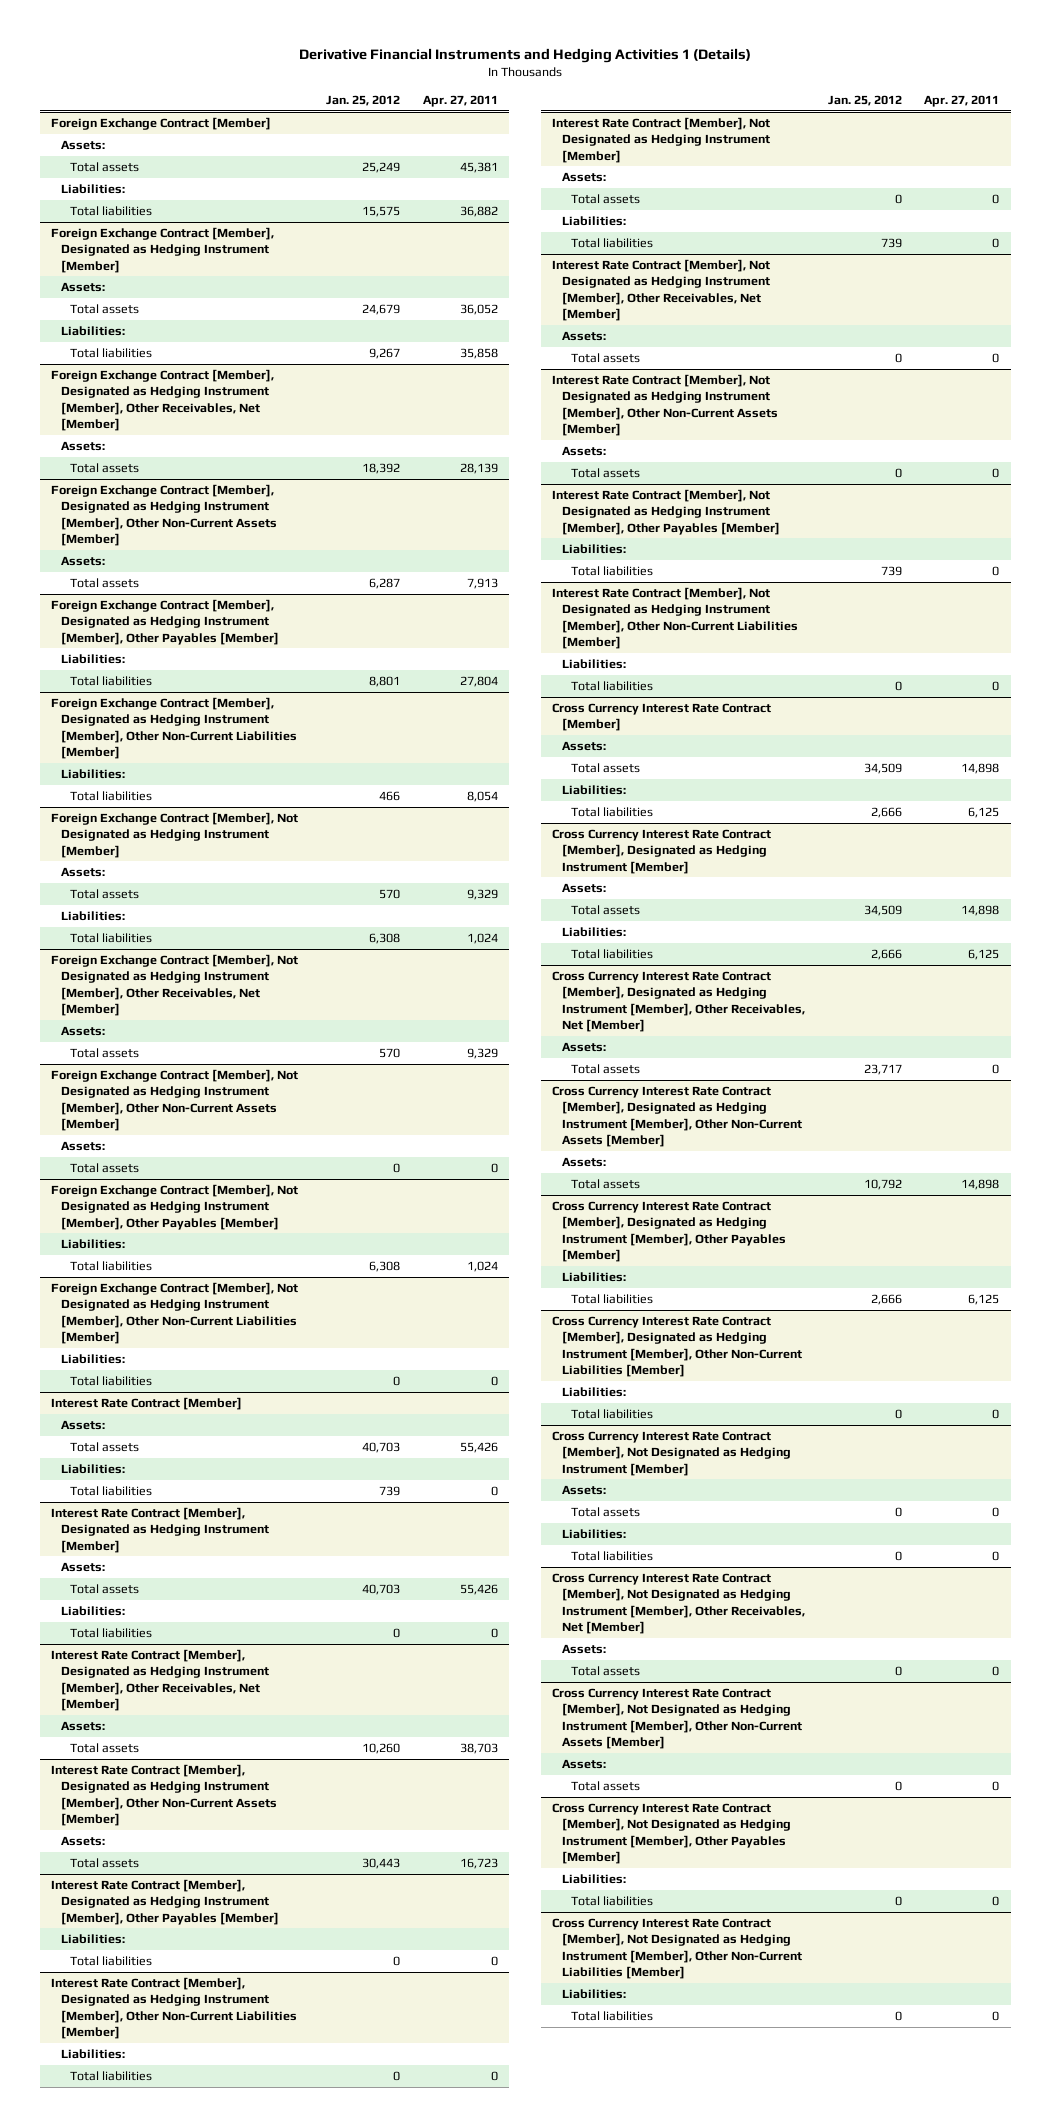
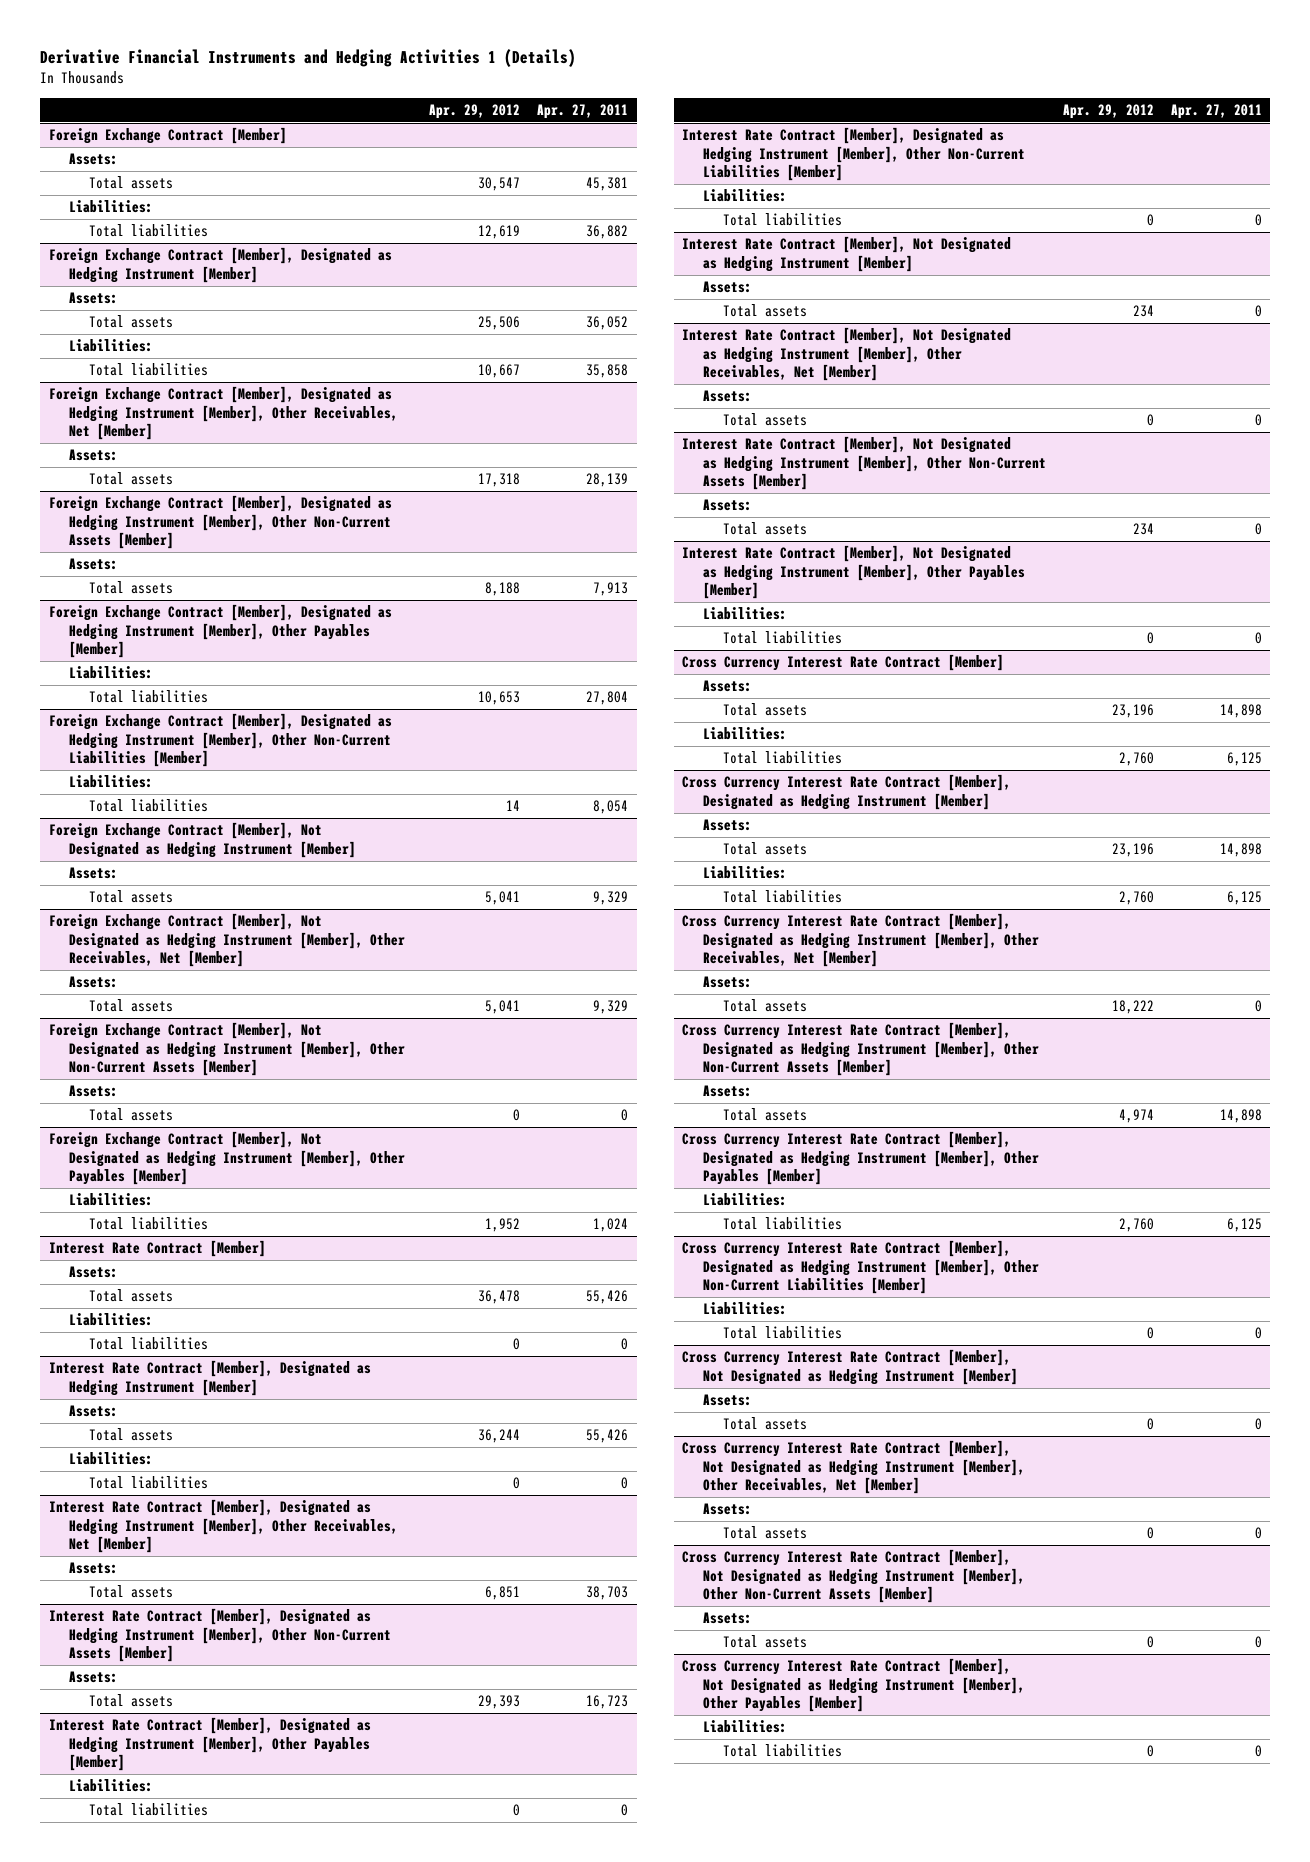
- | Jan. 25, 2012 | Apr. 27, 2011
+ | Apr. 29, 2012 | Apr. 27, 2011
@ Foreign Exchange Contract [Member], Not Designated as Hedging Instrument [Member]
- Liabilities:
- Total liabilities | 6,308 | 1,024
- Foreign Exchange Contract [Member], Not Designated as Hedging Instrument [Member], Other Non-Current Liabilities [Member]
- Liabilities:
- Total liabilities | 0 | 0
@ Interest Rate Contract [Member], Not Designated as Hedging Instrument [Member]
- Liabilities:
- Total liabilities | 739 | 0
- Interest Rate Contract [Member], Not Designated as Hedging Instrument [Member], Other Non-Current Liabilities [Member]
- Liabilities:
- Total liabilities | 0 | 0
@ Cross Currency Interest Rate Contract [Member], Not Designated as Hedging Instrument [Member]
- Liabilities:
- Total liabilities | 0 | 0
- Cross Currency Interest Rate Contract [Member], Not Designated as Hedging Instrument [Member], Other Non-Current Liabilities [Member]
- Liabilities:
- Total liabilities | 0 | 0

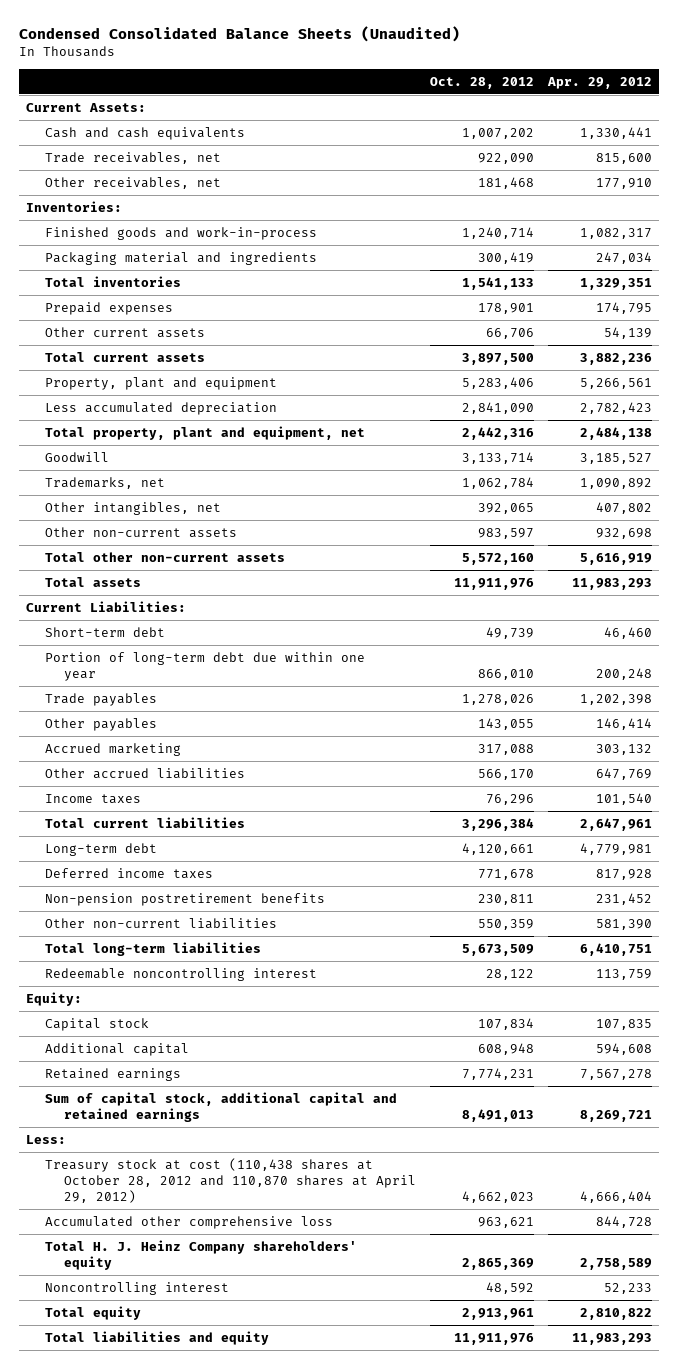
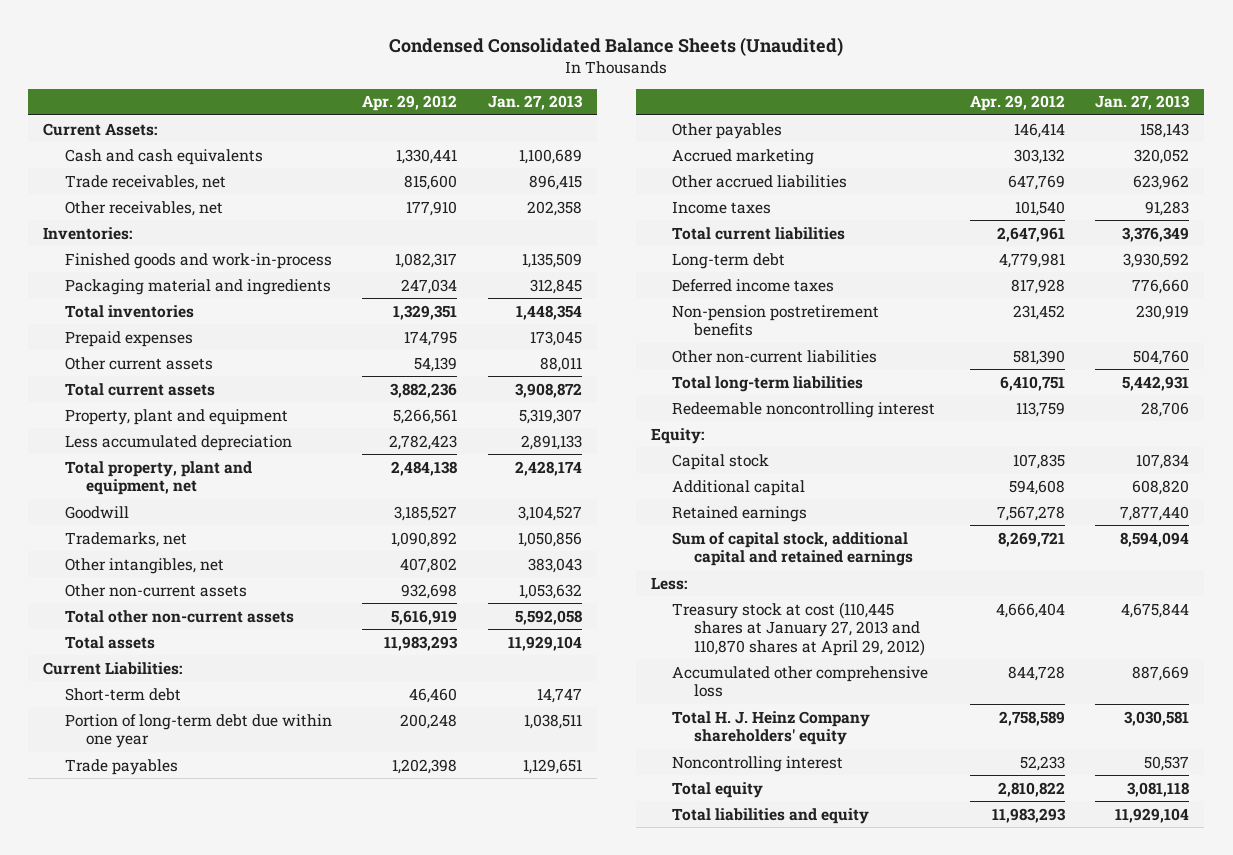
- | Oct. 28, 2012 | Apr. 29, 2012
+ | Apr. 29, 2012 | Jan. 27, 2013
- Treasury stock at cost (110,438 shares at October 28, 2012 and 110,870 shares at April 29, 2012) | 4,662,023 | 4,666,404
+ Treasury stock at cost (110,445 shares at January 27, 2013 and 110,870 shares at April 29, 2012) | 4,666,404 | 4,675,844

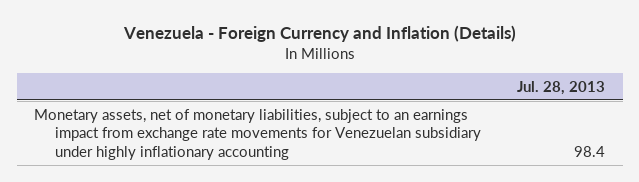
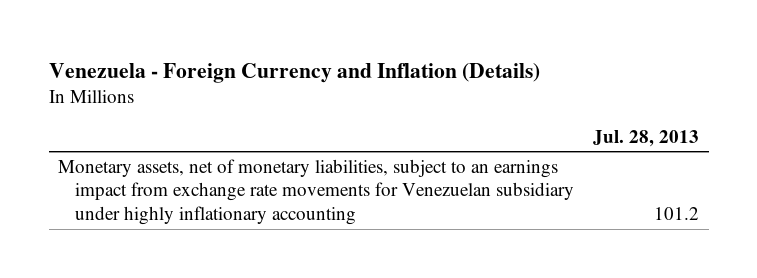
- Monetary assets, net of monetary liabilities, subject to an earnings impact from exchange rate movements for Venezuelan subsidiary under highly inflationary accounting | 98.4
+ Monetary assets, net of monetary liabilities, subject to an earnings impact from exchange rate movements for Venezuelan subsidiary under highly inflationary accounting | 101.2

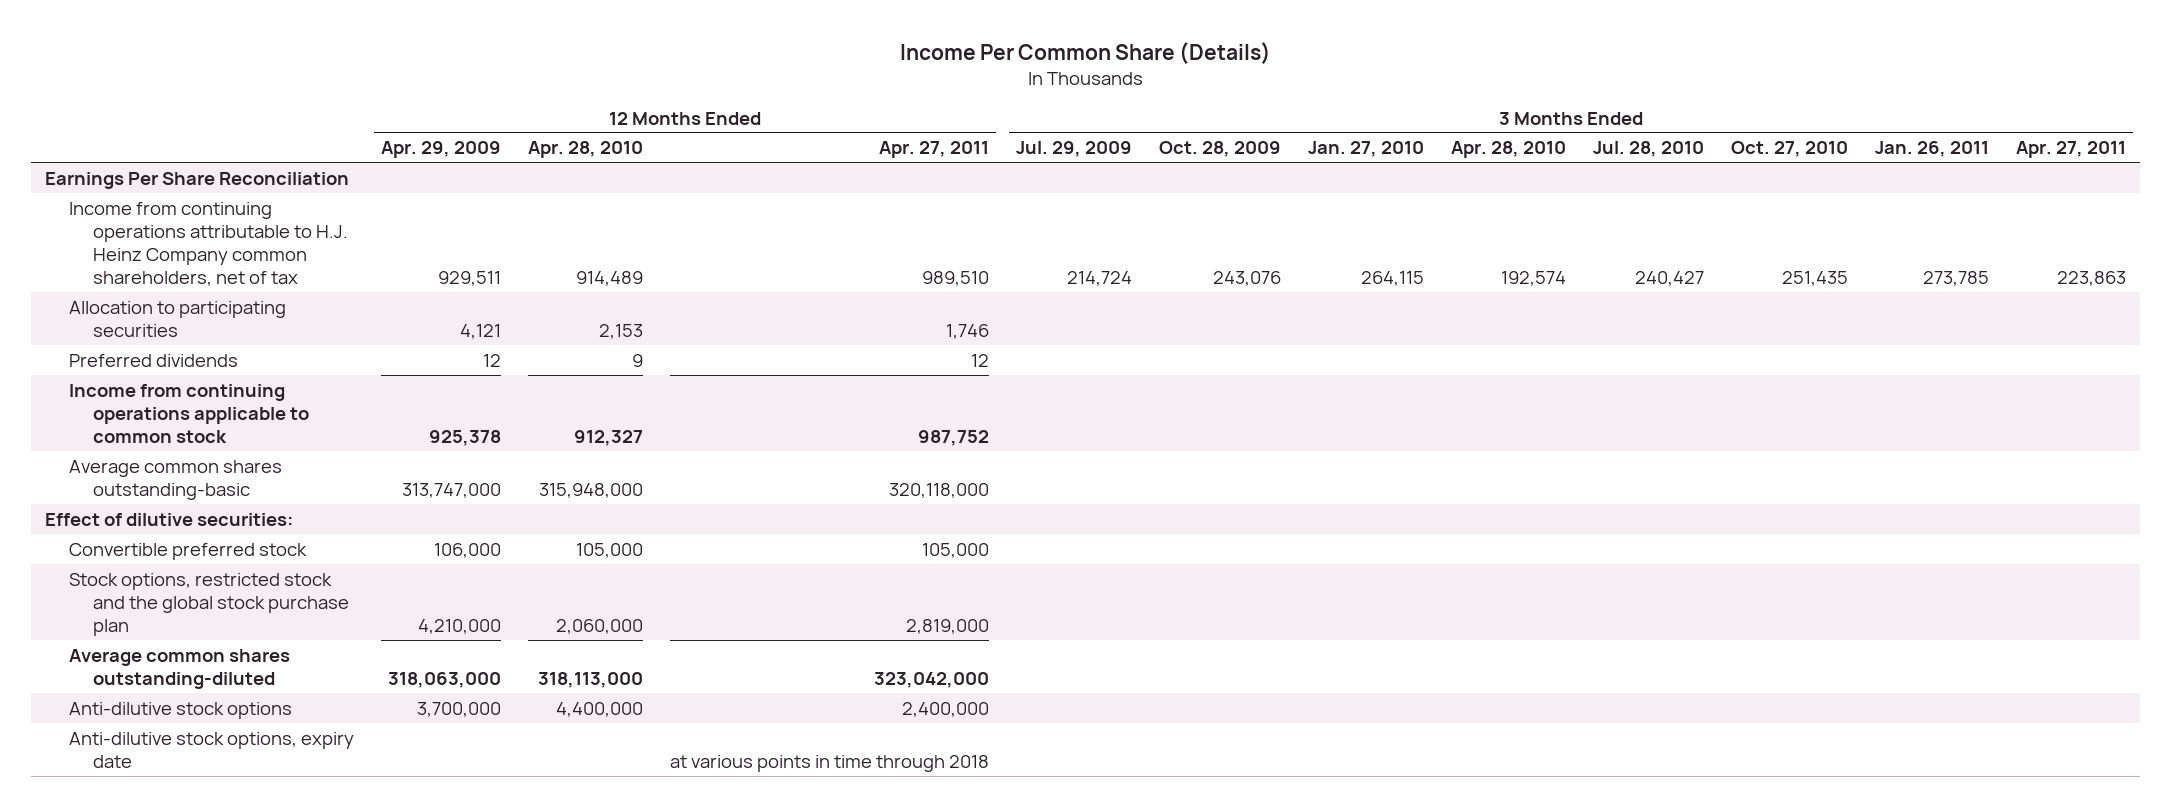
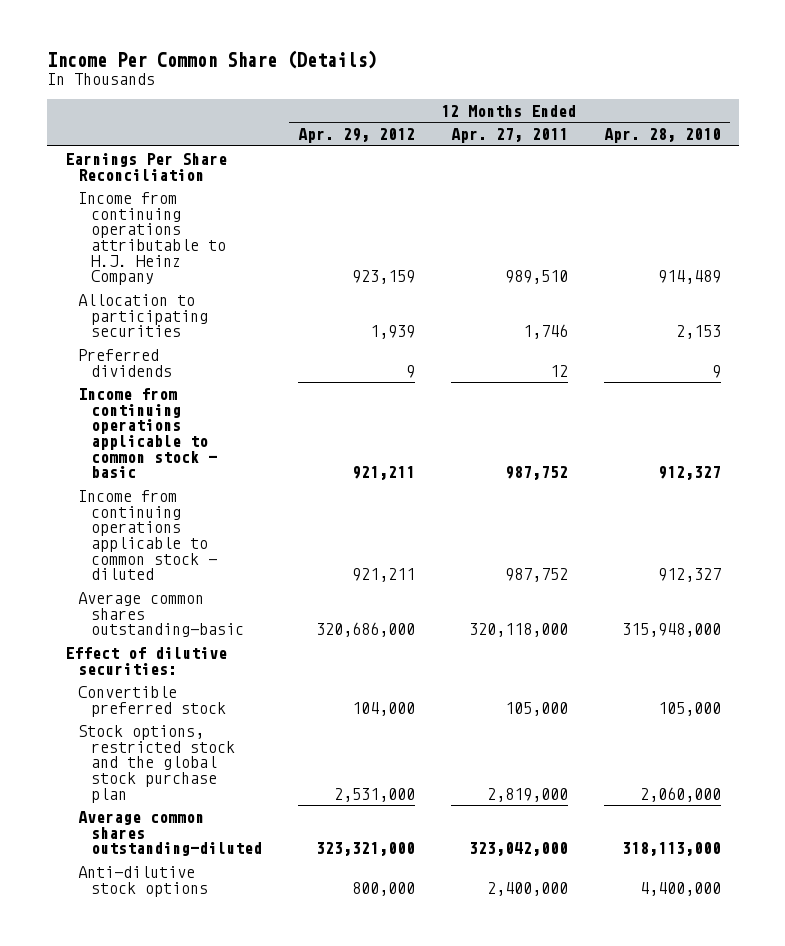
- | 12 Months Ended Apr. 29, 2009 | 12 Months Ended Apr. 28, 2010 | 12 Months Ended Apr. 27, 2011 | 3 Months Ended Jul. 29, 2009 | 3 Months Ended Oct. 28, 2009 | 3 Months Ended Jan. 27, 2010 | 3 Months Ended Apr. 28, 2010 | 3 Months Ended Jul. 28, 2010 | 3 Months Ended Oct. 27, 2010 | 3 Months Ended Jan. 26, 2011 | 3 Months Ended Apr. 27, 2011
+ | 12 Months Ended Apr. 29, 2012 | 12 Months Ended Apr. 27, 2011 | 12 Months Ended Apr. 28, 2010
- Income from continuing operations attributable to H.J. Heinz Company common shareholders, net of tax | 929,511 | 914,489 | 989,510 | 214,724 | 243,076 | 264,115 | 192,574 | 240,427 | 251,435 | 273,785 | 223,863
+ Income from continuing operations attributable to H.J. Heinz Company | 923,159 | 989,510 | 914,489
- Income from continuing operations applicable to common stock | 925,378 | 912,327 | 987,752 | | | | | | | |
+ Income from continuing operations applicable to common stock - basic | 921,211 | 987,752 | 912,327
+ Income from continuing operations applicable to common stock - diluted | 921,211 | 987,752 | 912,327
- Anti-dilutive stock options, expiry date | | | at various points in time through 2018 | | | | | | | |

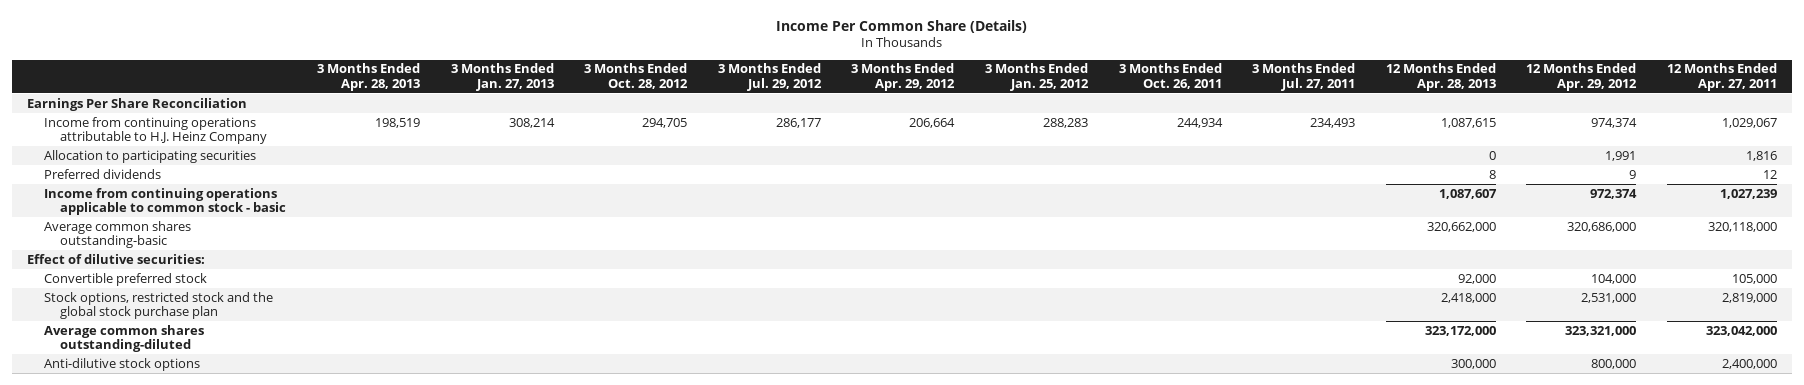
- | 12 Months Ended Apr. 29, 2012 | 12 Months Ended Apr. 27, 2011 | 12 Months Ended Apr. 28, 2010
+ | 3 Months Ended Apr. 28, 2013 | 3 Months Ended Jan. 27, 2013 | 3 Months Ended Oct. 28, 2012 | 3 Months Ended Jul. 29, 2012 | 3 Months Ended Apr. 29, 2012 | 3 Months Ended Jan. 25, 2012 | 3 Months Ended Oct. 26, 2011 | 3 Months Ended Jul. 27, 2011 | 12 Months Ended Apr. 28, 2013 | 12 Months Ended Apr. 29, 2012 | 12 Months Ended Apr. 27, 2011
- Income from continuing operations attributable to H.J. Heinz Company | 923,159 | 989,510 | 914,489
- Allocation to participating securities | 1,939 | 1,746 | 2,153
+ Income from continuing operations attributable to H.J. Heinz Company | 198,519 | 308,214 | 294,705 | 286,177 | 206,664 | 288,283 | 244,934 | 234,493 | 1,087,615 | 974,374 | 1,029,067
+ Allocation to participating securities | | | | | | | | | 0 | 1,991 | 1,816
- Income from continuing operations applicable to common stock - basic | 921,211 | 987,752 | 912,327
- Income from continuing operations applicable to common stock - diluted | 921,211 | 987,752 | 912,327
+ Income from continuing operations applicable to common stock - basic | | | | | | | | | 1,087,607 | 972,374 | 1,027,239

